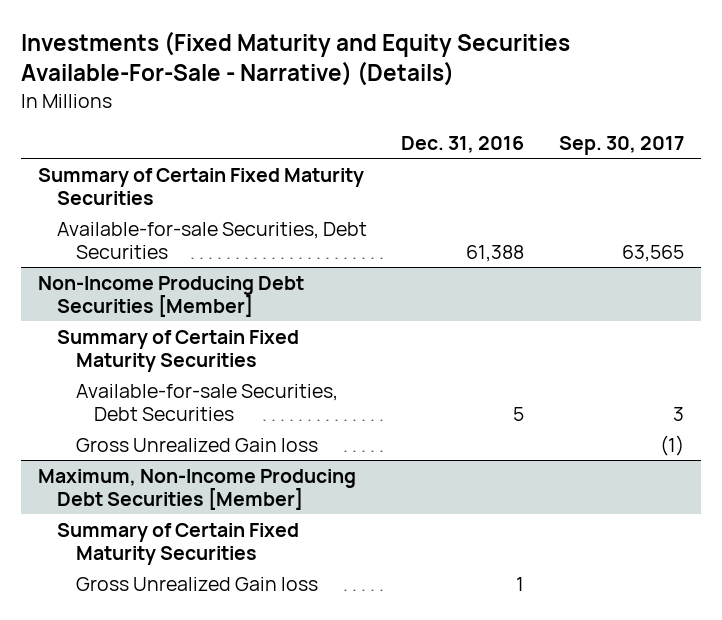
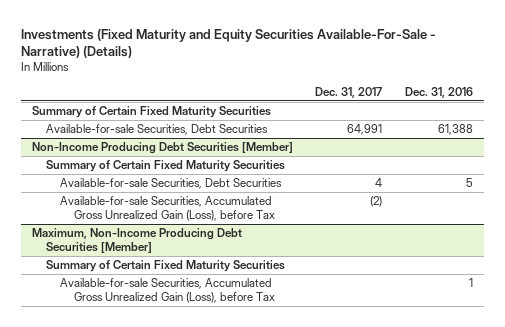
- | Dec. 31, 2016 | Sep. 30, 2017
+ | Dec. 31, 2017 | Dec. 31, 2016
@ Non-Income Producing Debt Securities [Member]
- Gross Unrealized Gain loss | | (1)
+ Available-for-sale Securities, Accumulated Gross Unrealized Gain (Loss), before Tax | (2) |
@ Maximum, Non-Income Producing Debt Securities [Member]
- Gross Unrealized Gain loss | 1 |
+ Available-for-sale Securities, Accumulated Gross Unrealized Gain (Loss), before Tax | | 1

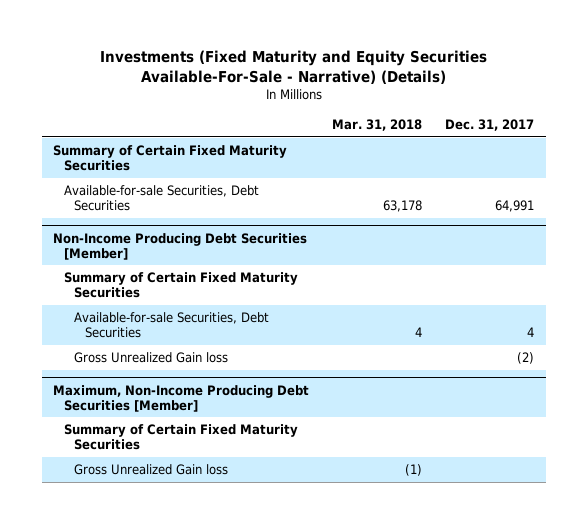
- | Dec. 31, 2017 | Dec. 31, 2016
+ | Mar. 31, 2018 | Dec. 31, 2017
@ Non-Income Producing Debt Securities [Member]
- Available-for-sale Securities, Accumulated Gross Unrealized Gain (Loss), before Tax | (2) |
+ Gross Unrealized Gain loss | | (2)
@ Maximum, Non-Income Producing Debt Securities [Member]
- Available-for-sale Securities, Accumulated Gross Unrealized Gain (Loss), before Tax | | 1
+ Gross Unrealized Gain loss | (1) |

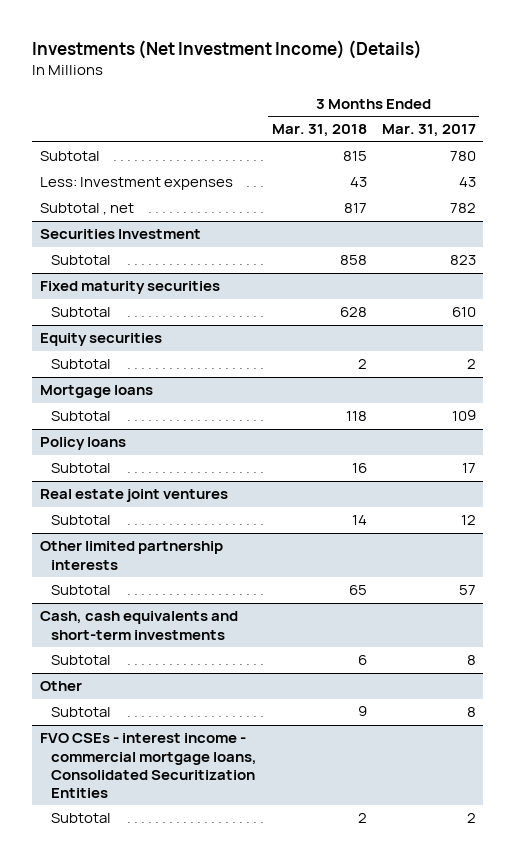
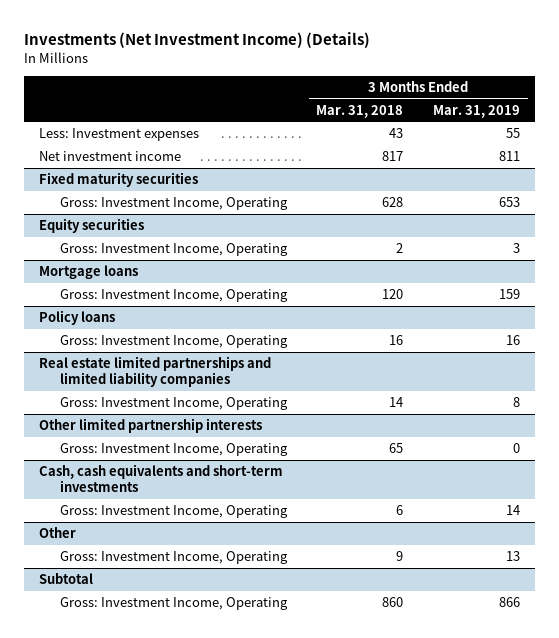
- | 3 Months Ended Mar. 31, 2018 | 3 Months Ended Mar. 31, 2017
+ | 3 Months Ended Mar. 31, 2018 | 3 Months Ended Mar. 31, 2019
- Subtotal | 815 | 780
- Subtotal , net | 817 | 782
- Securities Investment
- Subtotal | 858 | 823
+ Net investment income | 817 | 811
@ Fixed maturity securities
- Subtotal | 628 | 610
+ Gross: Investment Income, Operating | 628 | 653
@ Equity securities
- Subtotal | 2 | 2
+ Gross: Investment Income, Operating | 2 | 3
@ Mortgage loans
- Subtotal | 118 | 109
+ Gross: Investment Income, Operating | 120 | 159
@ Policy loans
- Subtotal | 16 | 17
- Real estate joint ventures
- Subtotal | 14 | 12
@ Policy loans
+ Gross: Investment Income, Operating | 16 | 16
+ Real estate limited partnerships and limited liability companies
+ Gross: Investment Income, Operating | 14 | 8
@ Other limited partnership interests
- Subtotal | 65 | 57
+ Gross: Investment Income, Operating | 65 | 0
@ Cash, cash equivalents and short-term investments
- Subtotal | 6 | 8
+ Gross: Investment Income, Operating | 6 | 14
@ Other
- Subtotal | 9 | 8
- FVO CSEs - interest income - commercial mortgage loans, Consolidated Securitization Entities
- Subtotal | 2 | 2
@ Other
+ Gross: Investment Income, Operating | 9 | 13
+ Subtotal
+ Gross: Investment Income, Operating | 860 | 866

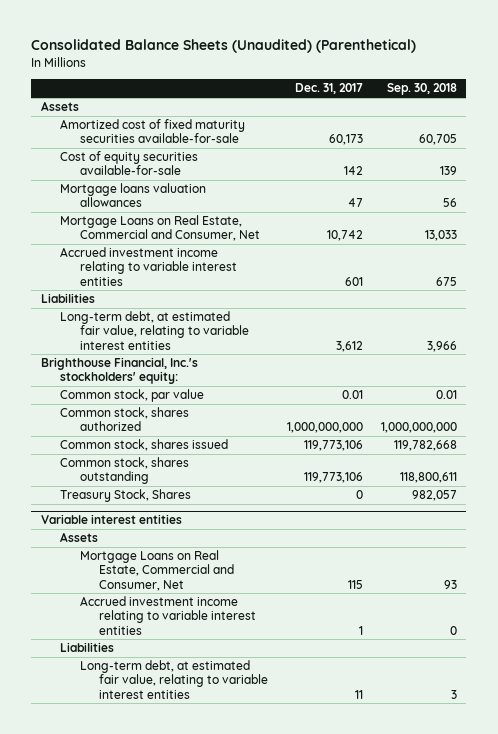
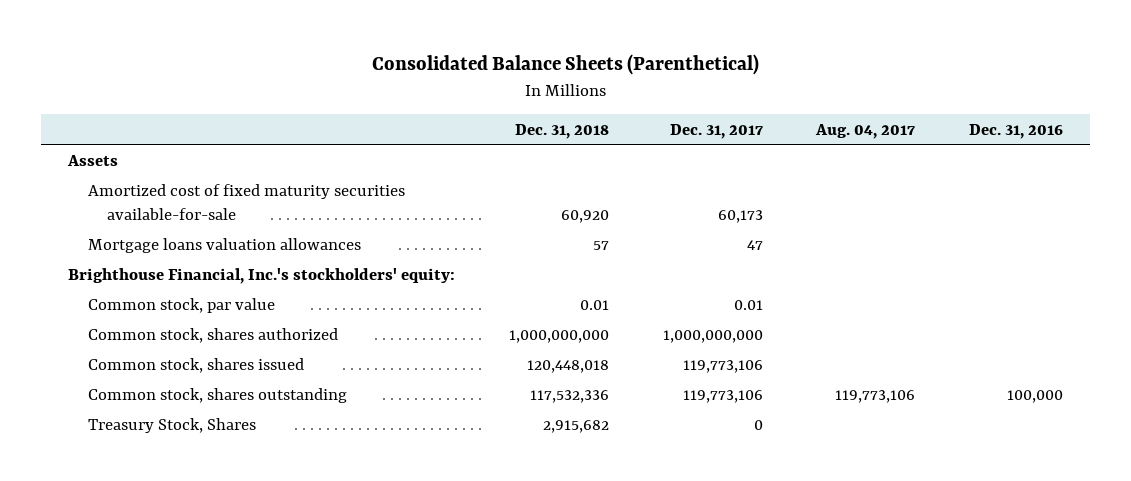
- Consolidated Balance Sheets (Unaudited) (Parenthetical)
+ Consolidated Balance Sheets (Parenthetical)
- | Dec. 31, 2017 | Sep. 30, 2018
+ | Dec. 31, 2018 | Dec. 31, 2017 | Aug. 04, 2017 | Dec. 31, 2016
- Cost of equity securities available-for-sale | 142 | 139
- Mortgage Loans on Real Estate, Commercial and Consumer, Net | 10,742 | 13,033
- Accrued investment income relating to variable interest entities | 601 | 675
- Liabilities
- Long-term debt, at estimated fair value, relating to variable interest entities | 3,612 | 3,966
- Variable interest entities
- Assets
- Mortgage Loans on Real Estate, Commercial and Consumer, Net | 115 | 93
- Accrued investment income relating to variable interest entities | 1 | 0
- Liabilities
- Long-term debt, at estimated fair value, relating to variable interest entities | 11 | 3

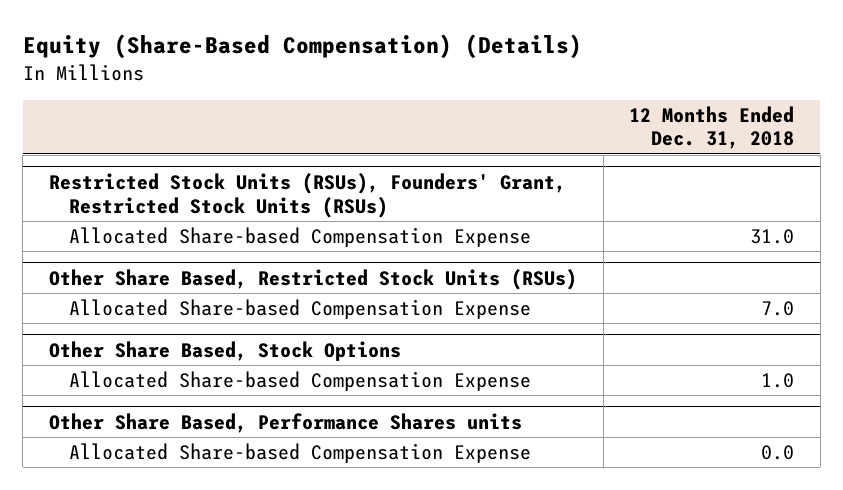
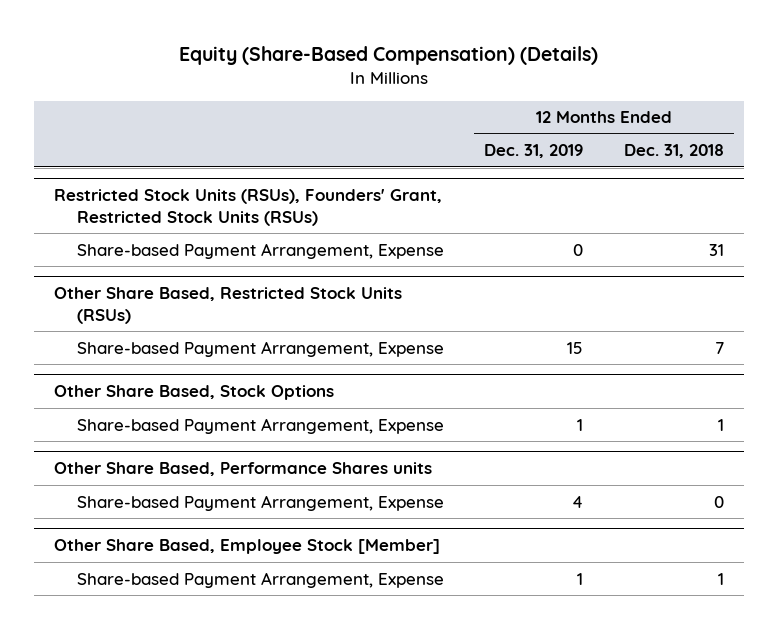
- | 12 Months Ended Dec. 31, 2018
+ | 12 Months Ended Dec. 31, 2019 | 12 Months Ended Dec. 31, 2018
@ Restricted Stock Units (RSUs), Founders' Grant, Restricted Stock Units (RSUs)
- Allocated Share-based Compensation Expense | 31.0
+ Share-based Payment Arrangement, Expense | 0 | 31
@ Other Share Based, Restricted Stock Units (RSUs)
- Allocated Share-based Compensation Expense | 7.0
+ Share-based Payment Arrangement, Expense | 15 | 7
@ Other Share Based, Stock Options
- Allocated Share-based Compensation Expense | 1.0
+ Share-based Payment Arrangement, Expense | 1 | 1
@ Other Share Based, Performance Shares units
- Allocated Share-based Compensation Expense | 0.0
+ Share-based Payment Arrangement, Expense | 4 | 0
+ Other Share Based, Employee Stock [Member]
+ Share-based Payment Arrangement, Expense | 1 | 1

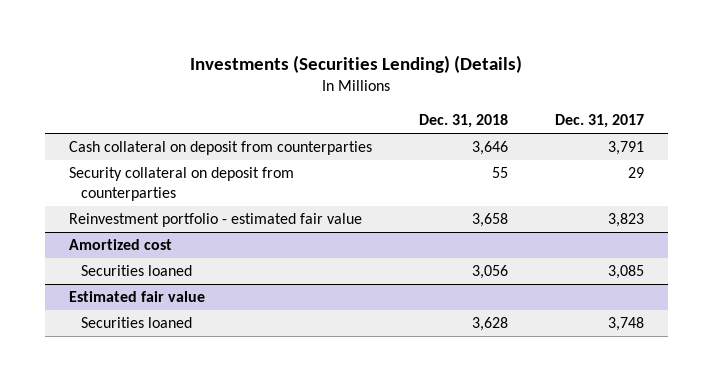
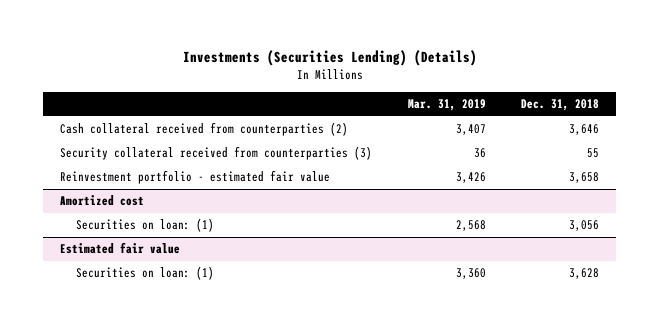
- | Dec. 31, 2018 | Dec. 31, 2017
+ | Mar. 31, 2019 | Dec. 31, 2018
- Cash collateral on deposit from counterparties | 3,646 | 3,791
- Security collateral on deposit from counterparties | 55 | 29
+ Cash collateral received from counterparties (2) | 3,407 | 3,646
+ Security collateral received from counterparties (3) | 36 | 55
@ Amortized cost
- Securities loaned | 3,056 | 3,085
+ Securities on loan: (1) | 2,568 | 3,056
@ Estimated fair value
- Securities loaned | 3,628 | 3,748
+ Securities on loan: (1) | 3,360 | 3,628

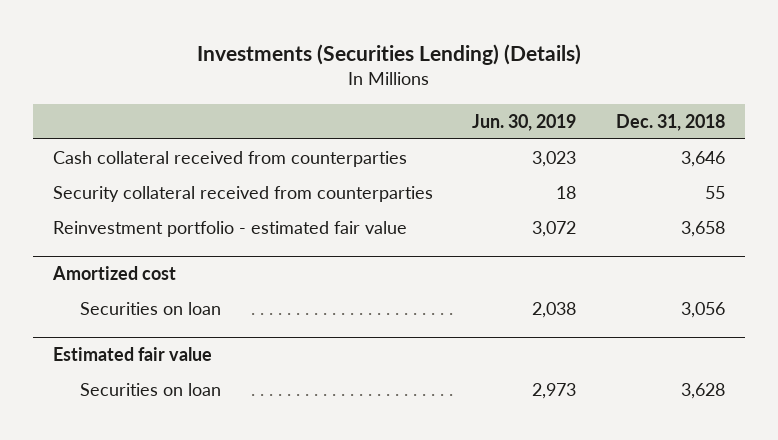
- | Mar. 31, 2019 | Dec. 31, 2018
+ | Jun. 30, 2019 | Dec. 31, 2018
- Cash collateral received from counterparties (2) | 3,407 | 3,646
- Security collateral received from counterparties (3) | 36 | 55
+ Cash collateral received from counterparties | 3,023 | 3,646
+ Security collateral received from counterparties | 18 | 55
@ Amortized cost
- Securities on loan: (1) | 2,568 | 3,056
+ Securities on loan | 2,038 | 3,056
@ Estimated fair value
- Securities on loan: (1) | 3,360 | 3,628
+ Securities on loan | 2,973 | 3,628

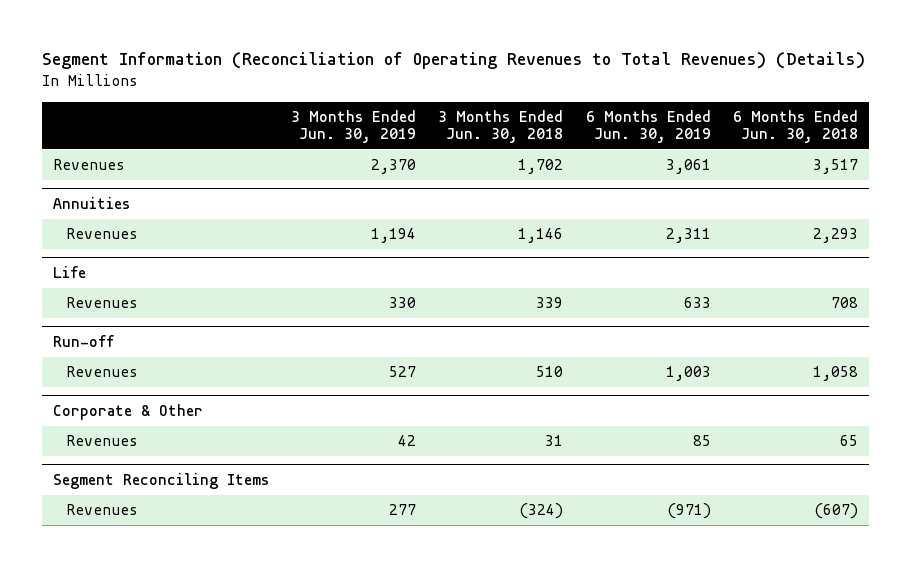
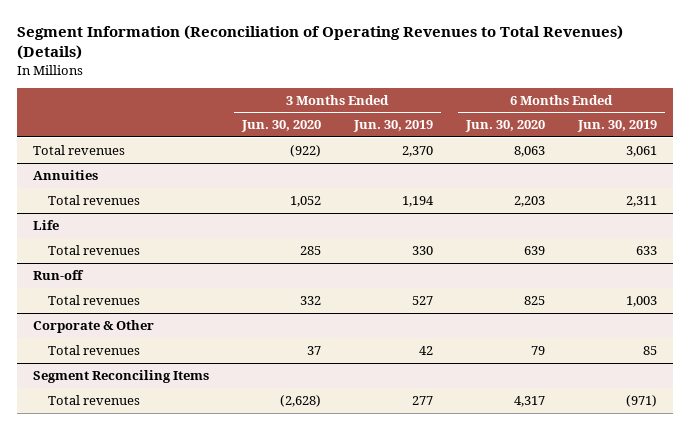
- | 3 Months Ended Jun. 30, 2019 | 3 Months Ended Jun. 30, 2018 | 6 Months Ended Jun. 30, 2019 | 6 Months Ended Jun. 30, 2018
+ | 3 Months Ended Jun. 30, 2020 | 3 Months Ended Jun. 30, 2019 | 6 Months Ended Jun. 30, 2020 | 6 Months Ended Jun. 30, 2019
- Revenues | 2,370 | 1,702 | 3,061 | 3,517
+ Total revenues | (922) | 2,370 | 8,063 | 3,061
@ Annuities
- Revenues | 1,194 | 1,146 | 2,311 | 2,293
+ Total revenues | 1,052 | 1,194 | 2,203 | 2,311
@ Life
- Revenues | 330 | 339 | 633 | 708
+ Total revenues | 285 | 330 | 639 | 633
@ Run-off
- Revenues | 527 | 510 | 1,003 | 1,058
+ Total revenues | 332 | 527 | 825 | 1,003
@ Corporate & Other
- Revenues | 42 | 31 | 85 | 65
+ Total revenues | 37 | 42 | 79 | 85
@ Segment Reconciling Items
- Revenues | 277 | (324) | (971) | (607)
+ Total revenues | (2,628) | 277 | 4,317 | (971)

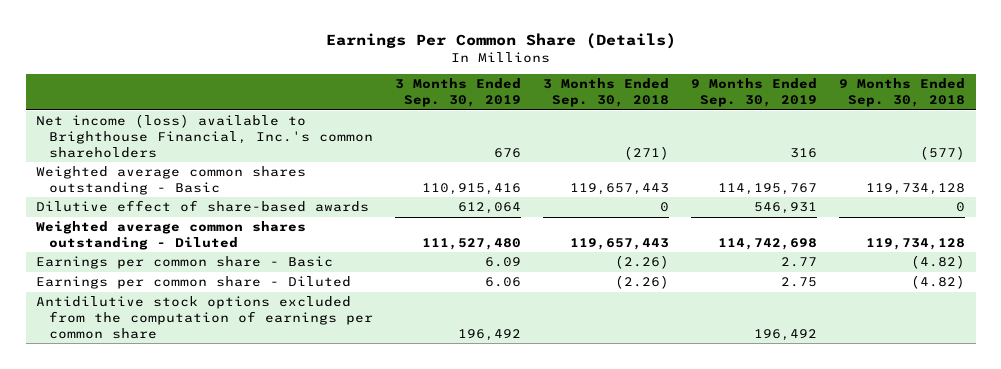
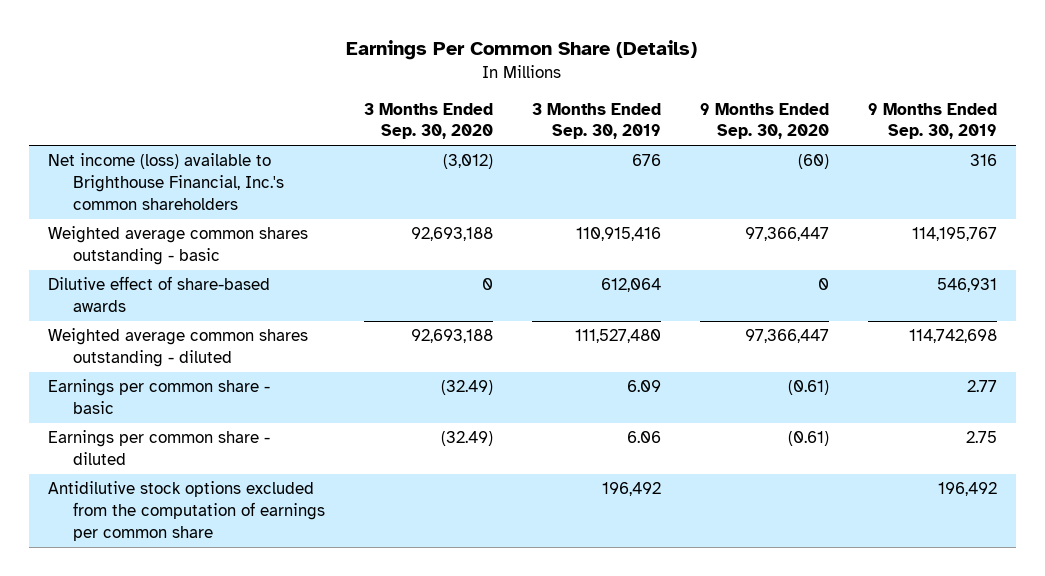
- | 3 Months Ended Sep. 30, 2019 | 3 Months Ended Sep. 30, 2018 | 9 Months Ended Sep. 30, 2019 | 9 Months Ended Sep. 30, 2018
+ | 3 Months Ended Sep. 30, 2020 | 3 Months Ended Sep. 30, 2019 | 9 Months Ended Sep. 30, 2020 | 9 Months Ended Sep. 30, 2019
- Weighted average common shares outstanding - Basic | 110,915,416 | 119,657,443 | 114,195,767 | 119,734,128
+ Weighted average common shares outstanding - basic | 92,693,188 | 110,915,416 | 97,366,447 | 114,195,767
- Weighted average common shares outstanding - Diluted | 111,527,480 | 119,657,443 | 114,742,698 | 119,734,128
- Earnings per common share - Basic | 6.09 | (2.26) | 2.77 | (4.82)
- Earnings per common share - Diluted | 6.06 | (2.26) | 2.75 | (4.82)
+ Weighted average common shares outstanding - diluted | 92,693,188 | 111,527,480 | 97,366,447 | 114,742,698
+ Earnings per common share - basic | (32.49) | 6.09 | (0.61) | 2.77
+ Earnings per common share - diluted | (32.49) | 6.06 | (0.61) | 2.75

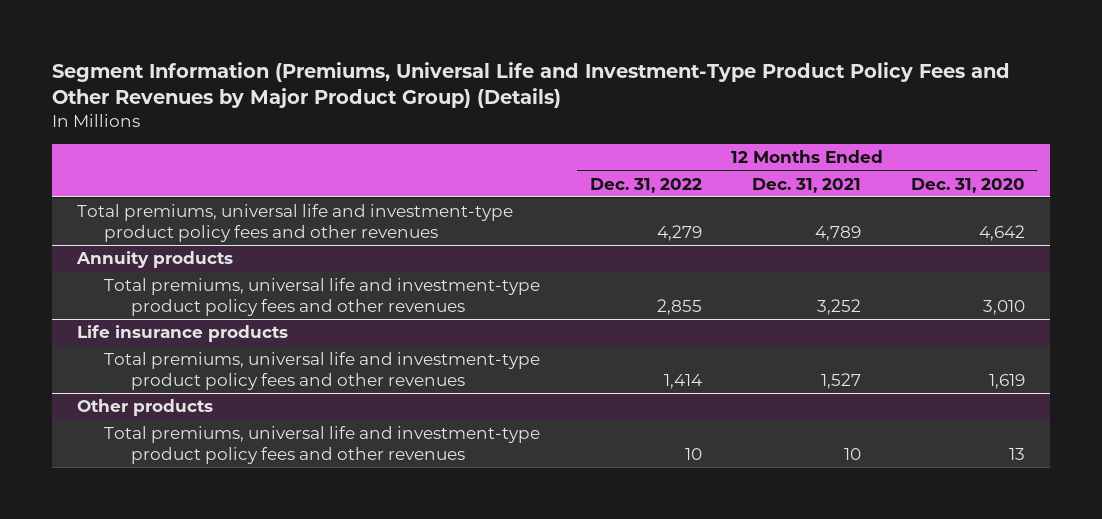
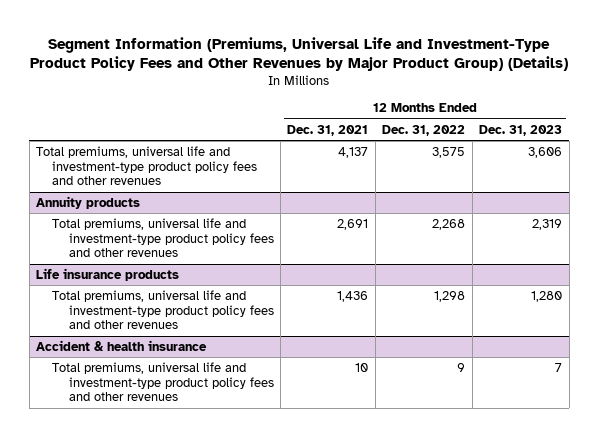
- | 12 Months Ended Dec. 31, 2022 | 12 Months Ended Dec. 31, 2021 | 12 Months Ended Dec. 31, 2020
+ | 12 Months Ended Dec. 31, 2021 | 12 Months Ended Dec. 31, 2022 | 12 Months Ended Dec. 31, 2023
- Total premiums, universal life and investment-type product policy fees and other revenues | 4,279 | 4,789 | 4,642
+ Total premiums, universal life and investment-type product policy fees and other revenues | 4,137 | 3,575 | 3,606
@ Annuity products
- Total premiums, universal life and investment-type product policy fees and other revenues | 2,855 | 3,252 | 3,010
+ Total premiums, universal life and investment-type product policy fees and other revenues | 2,691 | 2,268 | 2,319
@ Life insurance products
- Total premiums, universal life and investment-type product policy fees and other revenues | 1,414 | 1,527 | 1,619
- Other products
- Total premiums, universal life and investment-type product policy fees and other revenues | 10 | 10 | 13
@ Life insurance products
+ Total premiums, universal life and investment-type product policy fees and other revenues | 1,436 | 1,298 | 1,280
+ Accident & health insurance
+ Total premiums, universal life and investment-type product policy fees and other revenues | 10 | 9 | 7

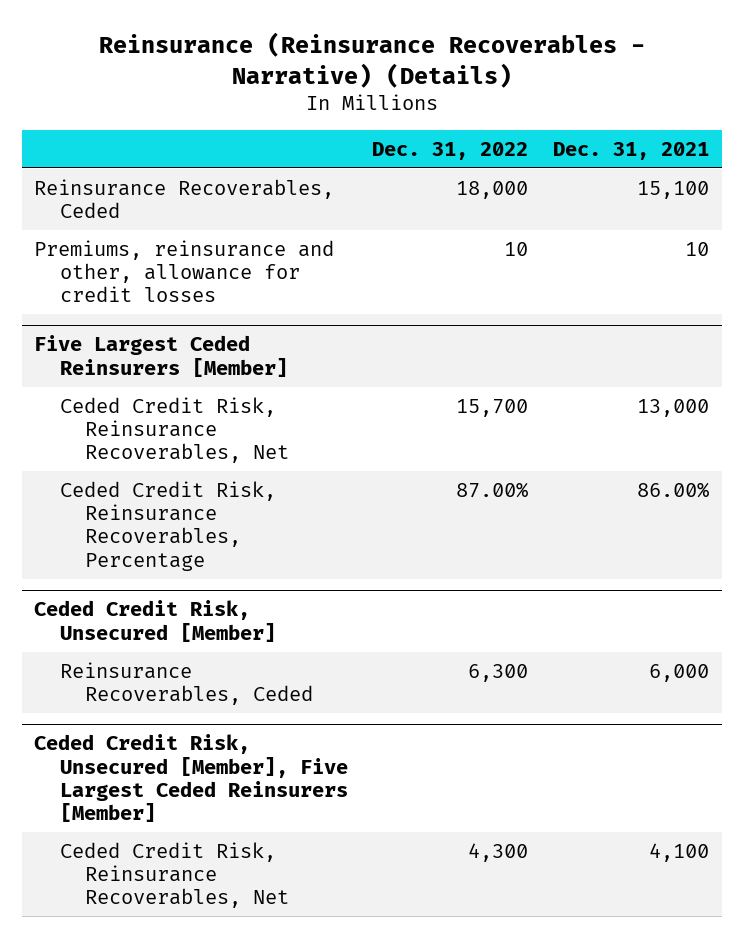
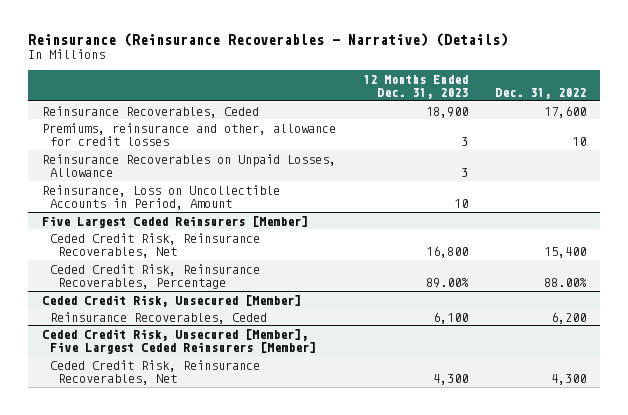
- | Dec. 31, 2022 | Dec. 31, 2021
+ | 12 Months Ended Dec. 31, 2023 | Dec. 31, 2022
- Reinsurance Recoverables, Ceded | 18,000 | 15,100
+ Reinsurance Recoverables, Ceded | 18,900 | 17,600
+ Reinsurance Recoverables on Unpaid Losses, Allowance | 3 |
+ Reinsurance, Loss on Uncollectible Accounts in Period, Amount | 10 |
@ Five Largest Ceded Reinsurers [Member]
- Ceded Credit Risk, Reinsurance Recoverables, Net | 15,700 | 13,000
- Ceded Credit Risk, Reinsurance Recoverables, Percentage | 87.00% | 86.00%
+ Ceded Credit Risk, Reinsurance Recoverables, Net | 16,800 | 15,400
+ Ceded Credit Risk, Reinsurance Recoverables, Percentage | 89.00% | 88.00%
@ Ceded Credit Risk, Unsecured [Member]
- Reinsurance Recoverables, Ceded | 6,300 | 6,000
+ Reinsurance Recoverables, Ceded | 6,100 | 6,200

